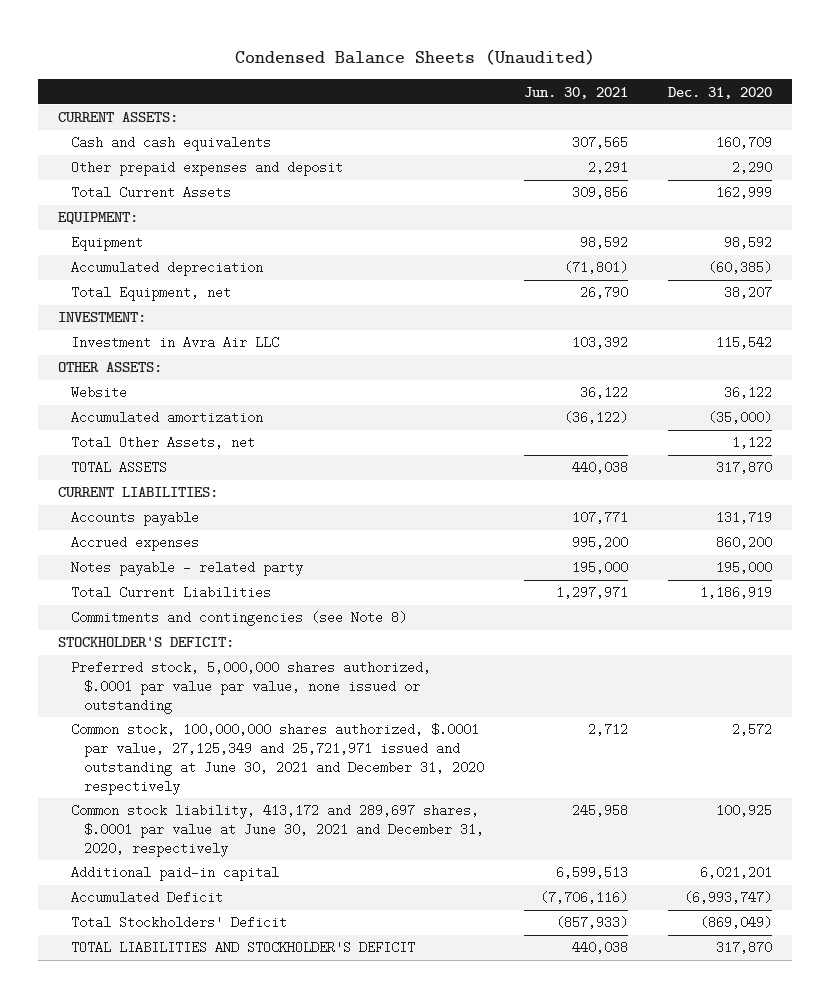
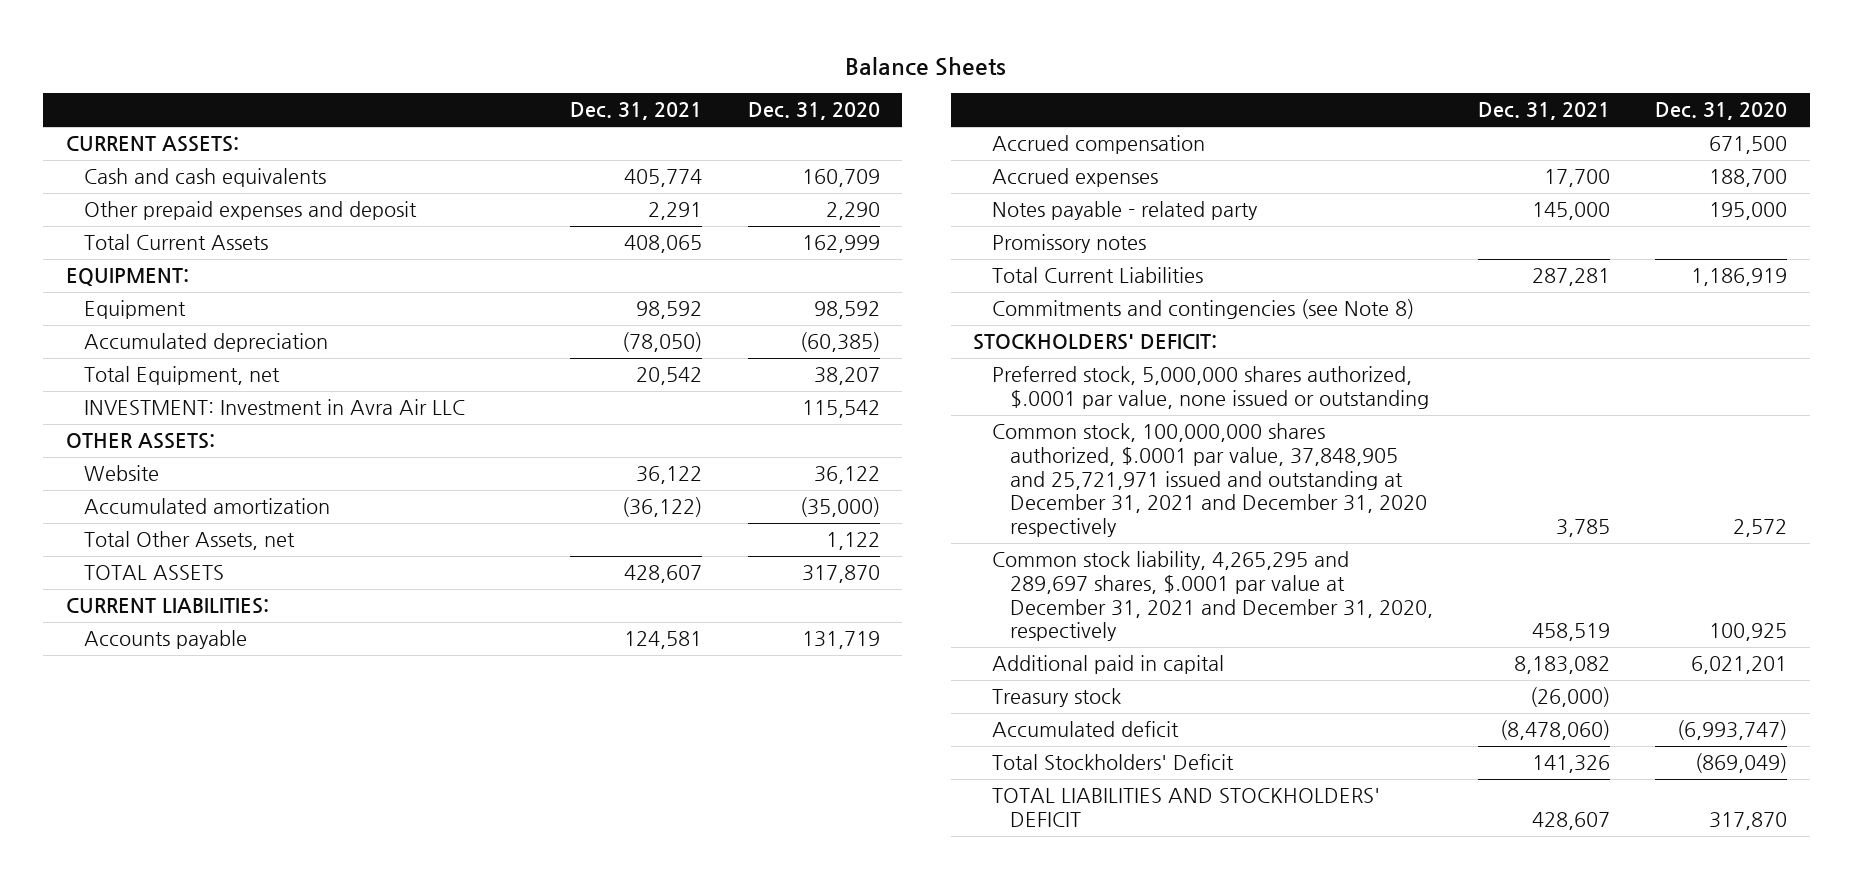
- Condensed Balance Sheets (Unaudited)
+ Balance Sheets
- | Jun. 30, 2021 | Dec. 31, 2020
+ | Dec. 31, 2021 | Dec. 31, 2020
- INVESTMENT:
- Investment in Avra Air LLC | 103,392 | 115,542
+ INVESTMENT: Investment in Avra Air LLC | | 115,542
- Accrued expenses | 995,200 | 860,200
+ Accrued compensation | | 671,500
+ Accrued expenses | 17,700 | 188,700
+ Promissory notes
- STOCKHOLDER'S DEFICIT:
- Preferred stock, 5,000,000 shares authorized, $.0001 par value par value, none issued or outstanding
- Common stock, 100,000,000 shares authorized, $.0001 par value, 27,125,349 and 25,721,971 issued and outstanding at June 30, 2021 and December 31, 2020 respectively | 2,712 | 2,572
- Common stock liability, 413,172 and 289,697 shares, $.0001 par value at June 30, 2021 and December 31, 2020, respectively | 245,958 | 100,925
- Additional paid-in capital | 6,599,513 | 6,021,201
- Accumulated Deficit | (7,706,116) | (6,993,747)
+ STOCKHOLDERS' DEFICIT:
+ Preferred stock, 5,000,000 shares authorized, $.0001 par value, none issued or outstanding
+ Common stock, 100,000,000 shares authorized, $.0001 par value, 37,848,905 and 25,721,971 issued and outstanding at December 31, 2021 and December 31, 2020 respectively | 3,785 | 2,572
+ Common stock liability, 4,265,295 and 289,697 shares, $.0001 par value at December 31, 2021 and December 31, 2020, respectively | 458,519 | 100,925
+ Additional paid in capital | 8,183,082 | 6,021,201
+ Treasury stock | (26,000) |
+ Accumulated deficit | (8,478,060) | (6,993,747)
- TOTAL LIABILITIES AND STOCKHOLDER'S DEFICIT | 440,038 | 317,870
+ TOTAL LIABILITIES AND STOCKHOLDERS' DEFICIT | 428,607 | 317,870

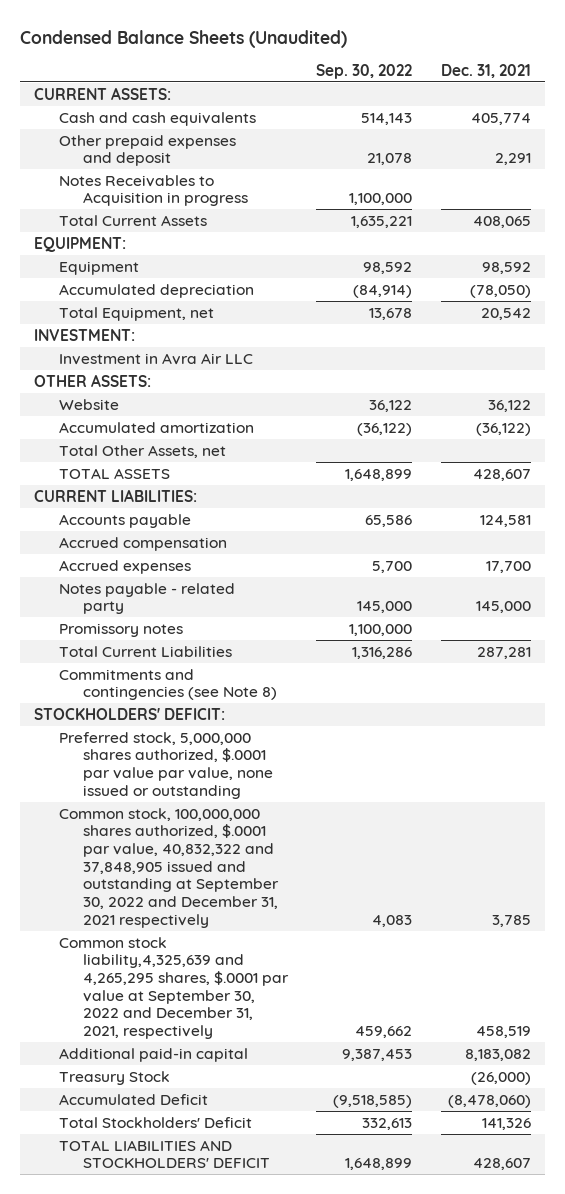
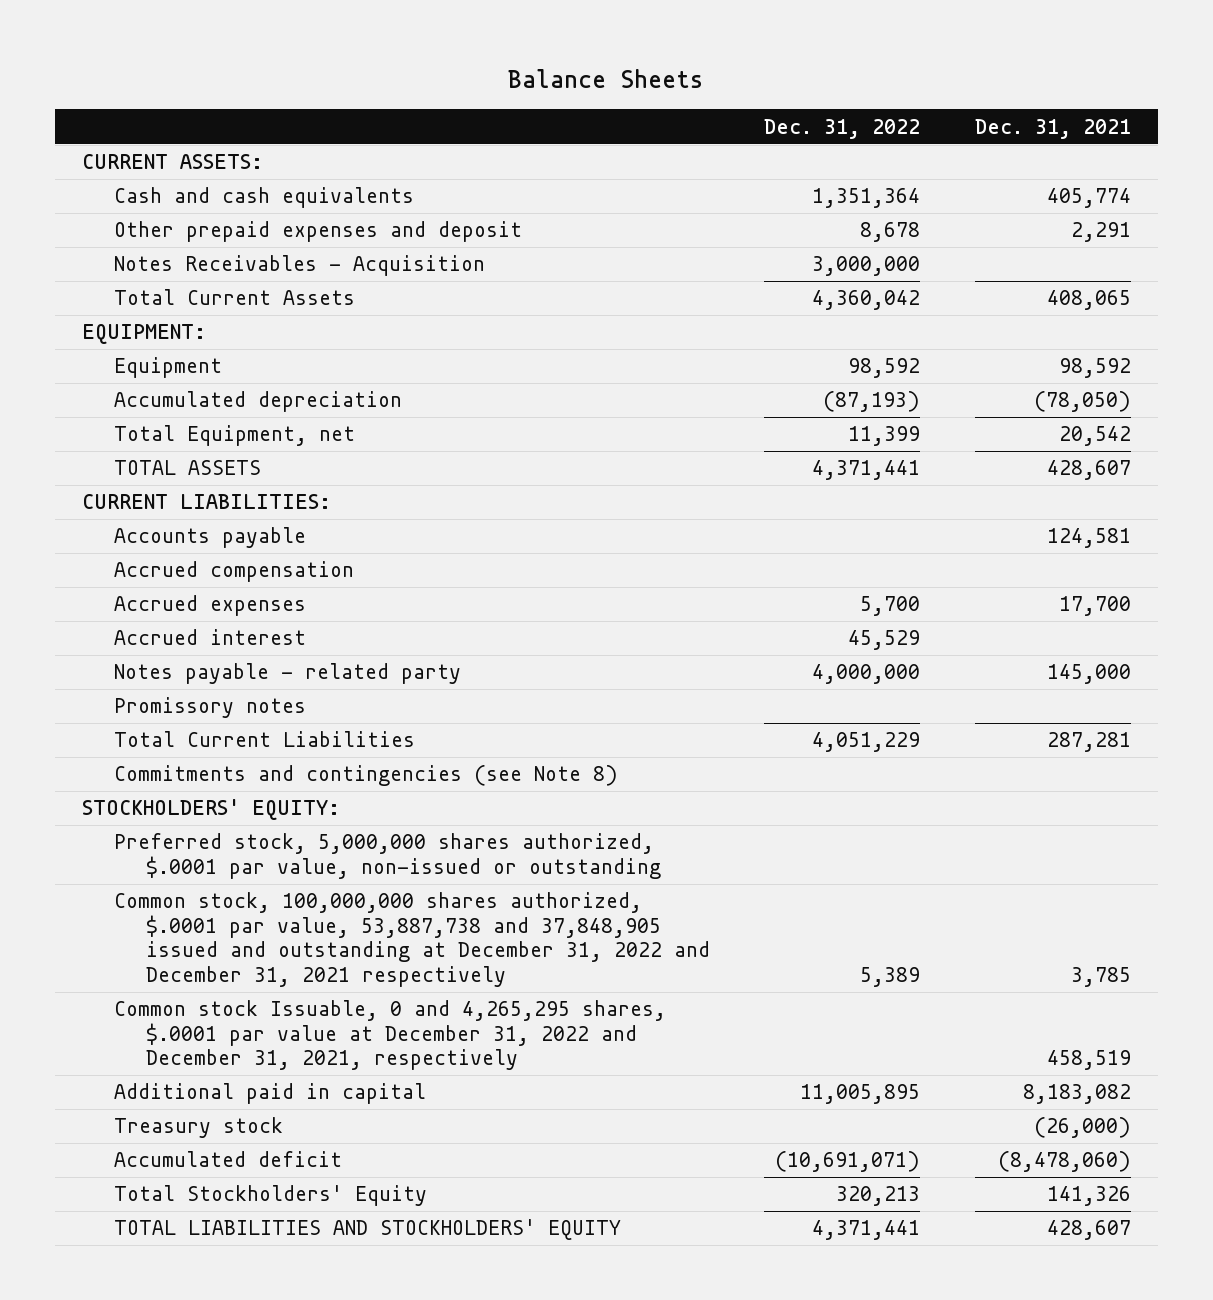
- Condensed Balance Sheets (Unaudited)
+ Balance Sheets
- | Sep. 30, 2022 | Dec. 31, 2021
+ | Dec. 31, 2022 | Dec. 31, 2021
- Notes Receivables to Acquisition in progress | 1,100,000 |
+ Notes Receivables - Acquisition | 3,000,000 |
- INVESTMENT:
- Investment in Avra Air LLC
- OTHER ASSETS:
- Website | 36,122 | 36,122
- Accumulated amortization | (36,122) | (36,122)
- Total Other Assets, net
+ Accrued interest | 45,529 |
- STOCKHOLDERS' DEFICIT:
- Preferred stock, 5,000,000 shares authorized, $.0001 par value par value, none issued or outstanding
- Common stock, 100,000,000 shares authorized, $.0001 par value, 40,832,322 and 37,848,905 issued and outstanding at September 30, 2022 and December 31, 2021 respectively | 4,083 | 3,785
- Common stock liability,4,325,639 and 4,265,295 shares, $.0001 par value at September 30, 2022 and December 31, 2021, respectively | 459,662 | 458,519
- Additional paid-in capital | 9,387,453 | 8,183,082
- Treasury Stock | | (26,000)
- Accumulated Deficit | (9,518,585) | (8,478,060)
- Total Stockholders' Deficit | 332,613 | 141,326
- TOTAL LIABILITIES AND STOCKHOLDERS' DEFICIT | 1,648,899 | 428,607
+ STOCKHOLDERS' EQUITY:
+ Preferred stock, 5,000,000 shares authorized, $.0001 par value, non-issued or outstanding
+ Common stock, 100,000,000 shares authorized, $.0001 par value, 53,887,738 and 37,848,905 issued and outstanding at December 31, 2022 and December 31, 2021 respectively | 5,389 | 3,785
+ Common stock Issuable, 0 and 4,265,295 shares, $.0001 par value at December 31, 2022 and December 31, 2021, respectively | | 458,519
+ Additional paid in capital | 11,005,895 | 8,183,082
+ Treasury stock | | (26,000)
+ Accumulated deficit | (10,691,071) | (8,478,060)
+ Total Stockholders' Equity | 320,213 | 141,326
+ TOTAL LIABILITIES AND STOCKHOLDERS' EQUITY | 4,371,441 | 428,607

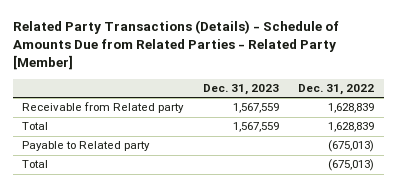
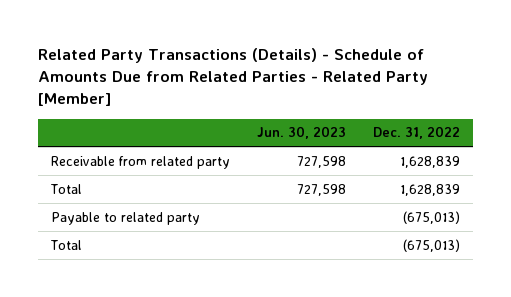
- | Dec. 31, 2023 | Dec. 31, 2022
+ | Jun. 30, 2023 | Dec. 31, 2022
- Receivable from Related party | 1,567,559 | 1,628,839
+ Receivable from related party | 727,598 | 1,628,839
- Payable to Related party | | (675,013)
+ Payable to related party | | (675,013)

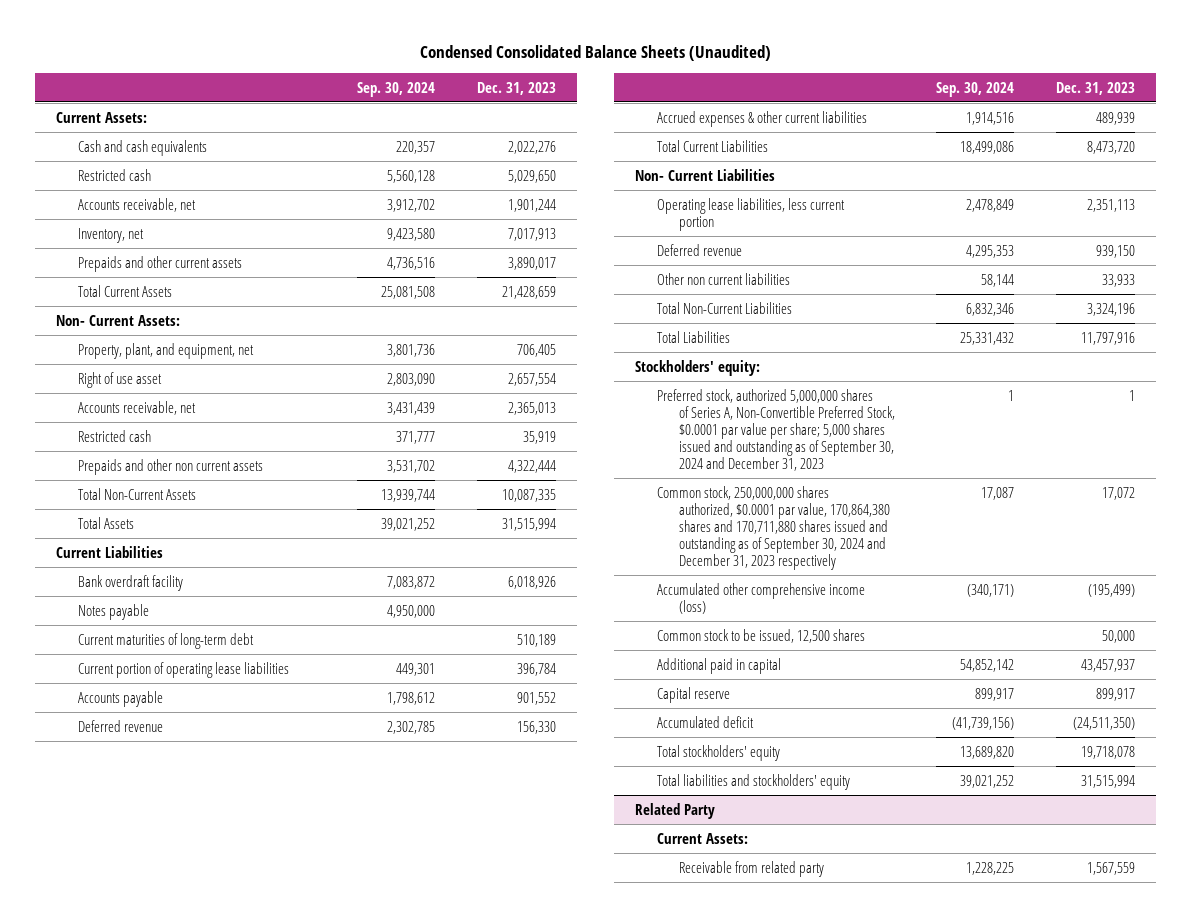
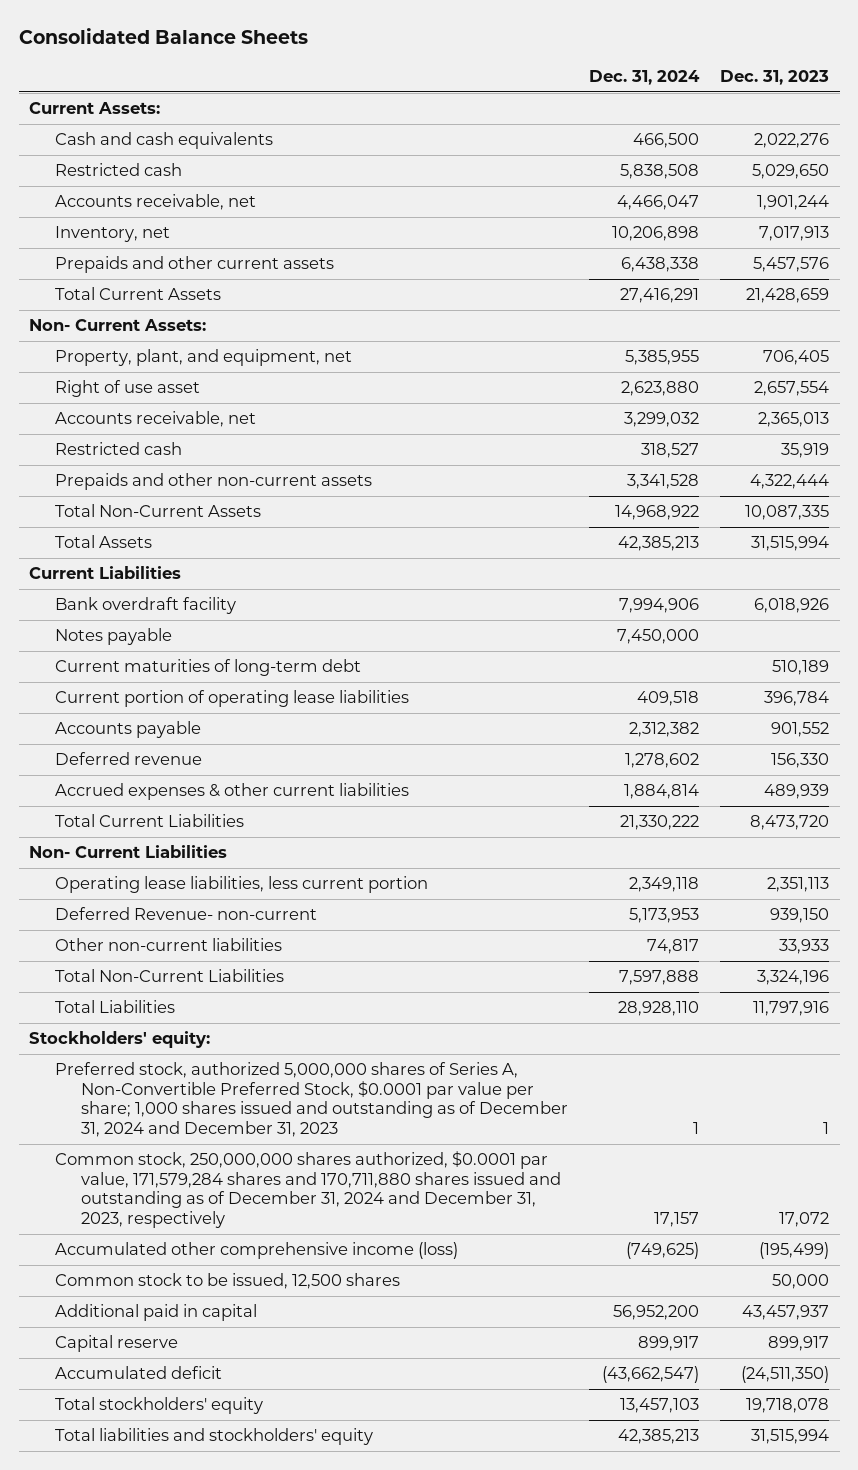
- Condensed Consolidated Balance Sheets (Unaudited)
+ Consolidated Balance Sheets
- | Sep. 30, 2024 | Dec. 31, 2023
+ | Dec. 31, 2024 | Dec. 31, 2023
- Prepaids and other current assets | 4,736,516 | 3,890,017
+ Prepaids and other current assets | 6,438,338 | 5,457,576
- Prepaids and other non current assets | 3,531,702 | 4,322,444
+ Prepaids and other non-current assets | 3,341,528 | 4,322,444
- Deferred revenue | 4,295,353 | 939,150
- Other non current liabilities | 58,144 | 33,933
+ Deferred Revenue- non-current | 5,173,953 | 939,150
+ Other non-current liabilities | 74,817 | 33,933
- Preferred stock, authorized 5,000,000 shares of Series A, Non-Convertible Preferred Stock, $0.0001 par value per share; 5,000 shares issued and outstanding as of September 30, 2024 and December 31, 2023 | 1 | 1
- Common stock, 250,000,000 shares authorized, $0.0001 par value, 170,864,380 shares and 170,711,880 shares issued and outstanding as of September 30, 2024 and December 31, 2023 respectively | 17,087 | 17,072
+ Preferred stock, authorized 5,000,000 shares of Series A, Non-Convertible Preferred Stock, $0.0001 par value per share; 1,000 shares issued and outstanding as of December 31, 2024 and December 31, 2023 | 1 | 1
+ Common stock, 250,000,000 shares authorized, $0.0001 par value, 171,579,284 shares and 170,711,880 shares issued and outstanding as of December 31, 2024 and December 31, 2023, respectively | 17,157 | 17,072
- Related Party
- Current Assets:
- Receivable from related party | 1,228,225 | 1,567,559

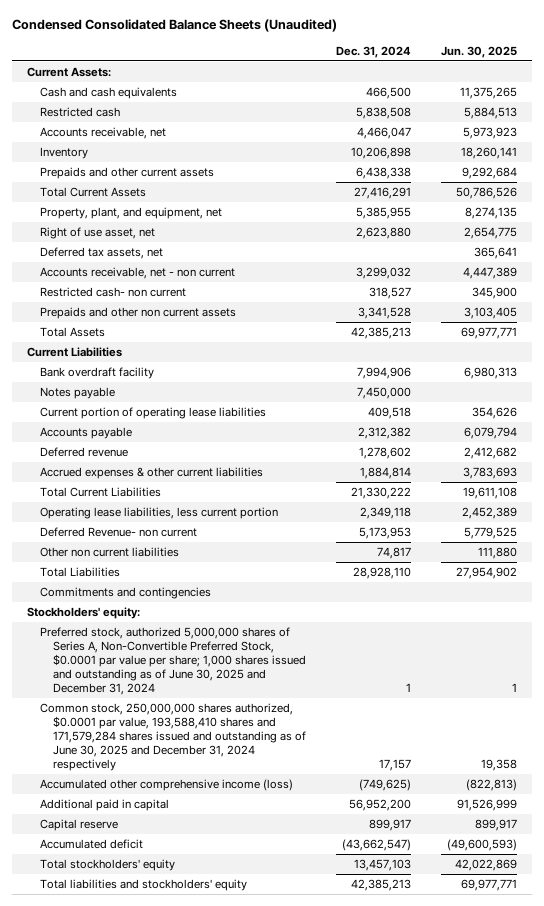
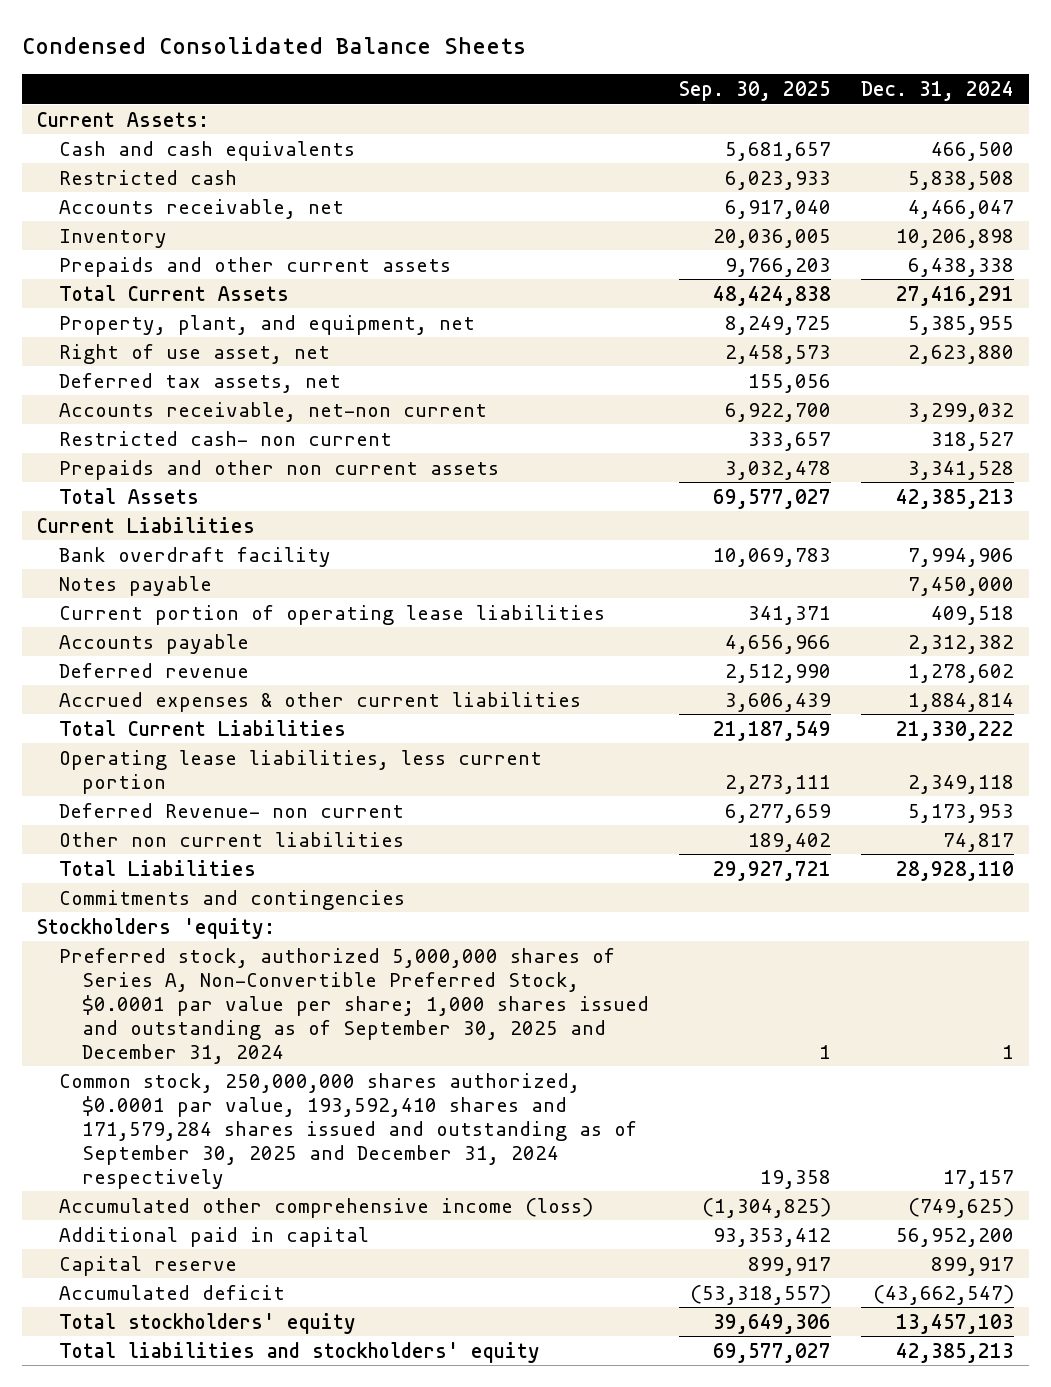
- Condensed Consolidated Balance Sheets (Unaudited)
+ Condensed Consolidated Balance Sheets
- | Dec. 31, 2024 | Jun. 30, 2025
+ | Sep. 30, 2025 | Dec. 31, 2024
- Accounts receivable, net - non current | 3,299,032 | 4,447,389
+ Accounts receivable, net-non current | 6,922,700 | 3,299,032
- Stockholders' equity:
- Preferred stock, authorized 5,000,000 shares of Series A, Non-Convertible Preferred Stock, $0.0001 par value per share; 1,000 shares issued and outstanding as of June 30, 2025 and December 31, 2024 | 1 | 1
- Common stock, 250,000,000 shares authorized, $0.0001 par value, 193,588,410 shares and 171,579,284 shares issued and outstanding as of June 30, 2025 and December 31, 2024 respectively | 17,157 | 19,358
+ Stockholders 'equity:
+ Preferred stock, authorized 5,000,000 shares of Series A, Non-Convertible Preferred Stock, $0.0001 par value per share; 1,000 shares issued and outstanding as of September 30, 2025 and December 31, 2024 | 1 | 1
+ Common stock, 250,000,000 shares authorized, $0.0001 par value, 193,592,410 shares and 171,579,284 shares issued and outstanding as of September 30, 2025 and December 31, 2024 respectively | 19,358 | 17,157

